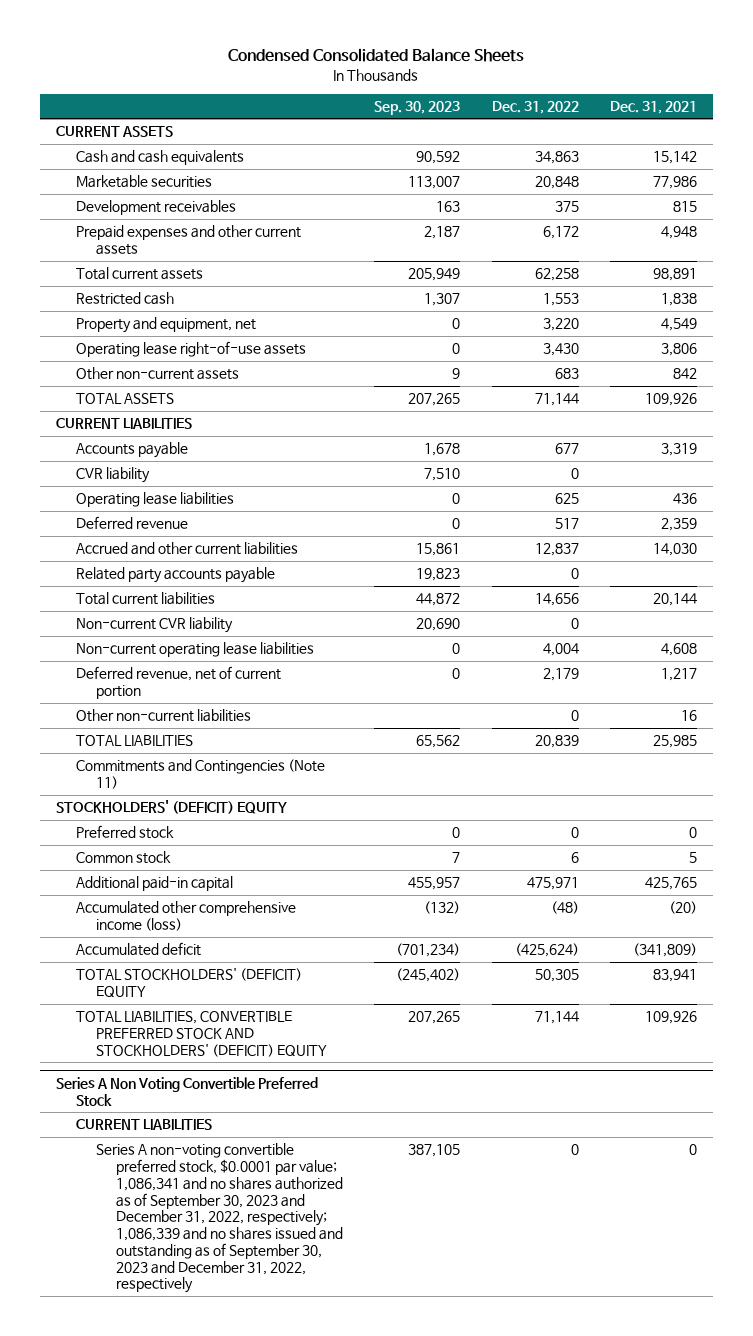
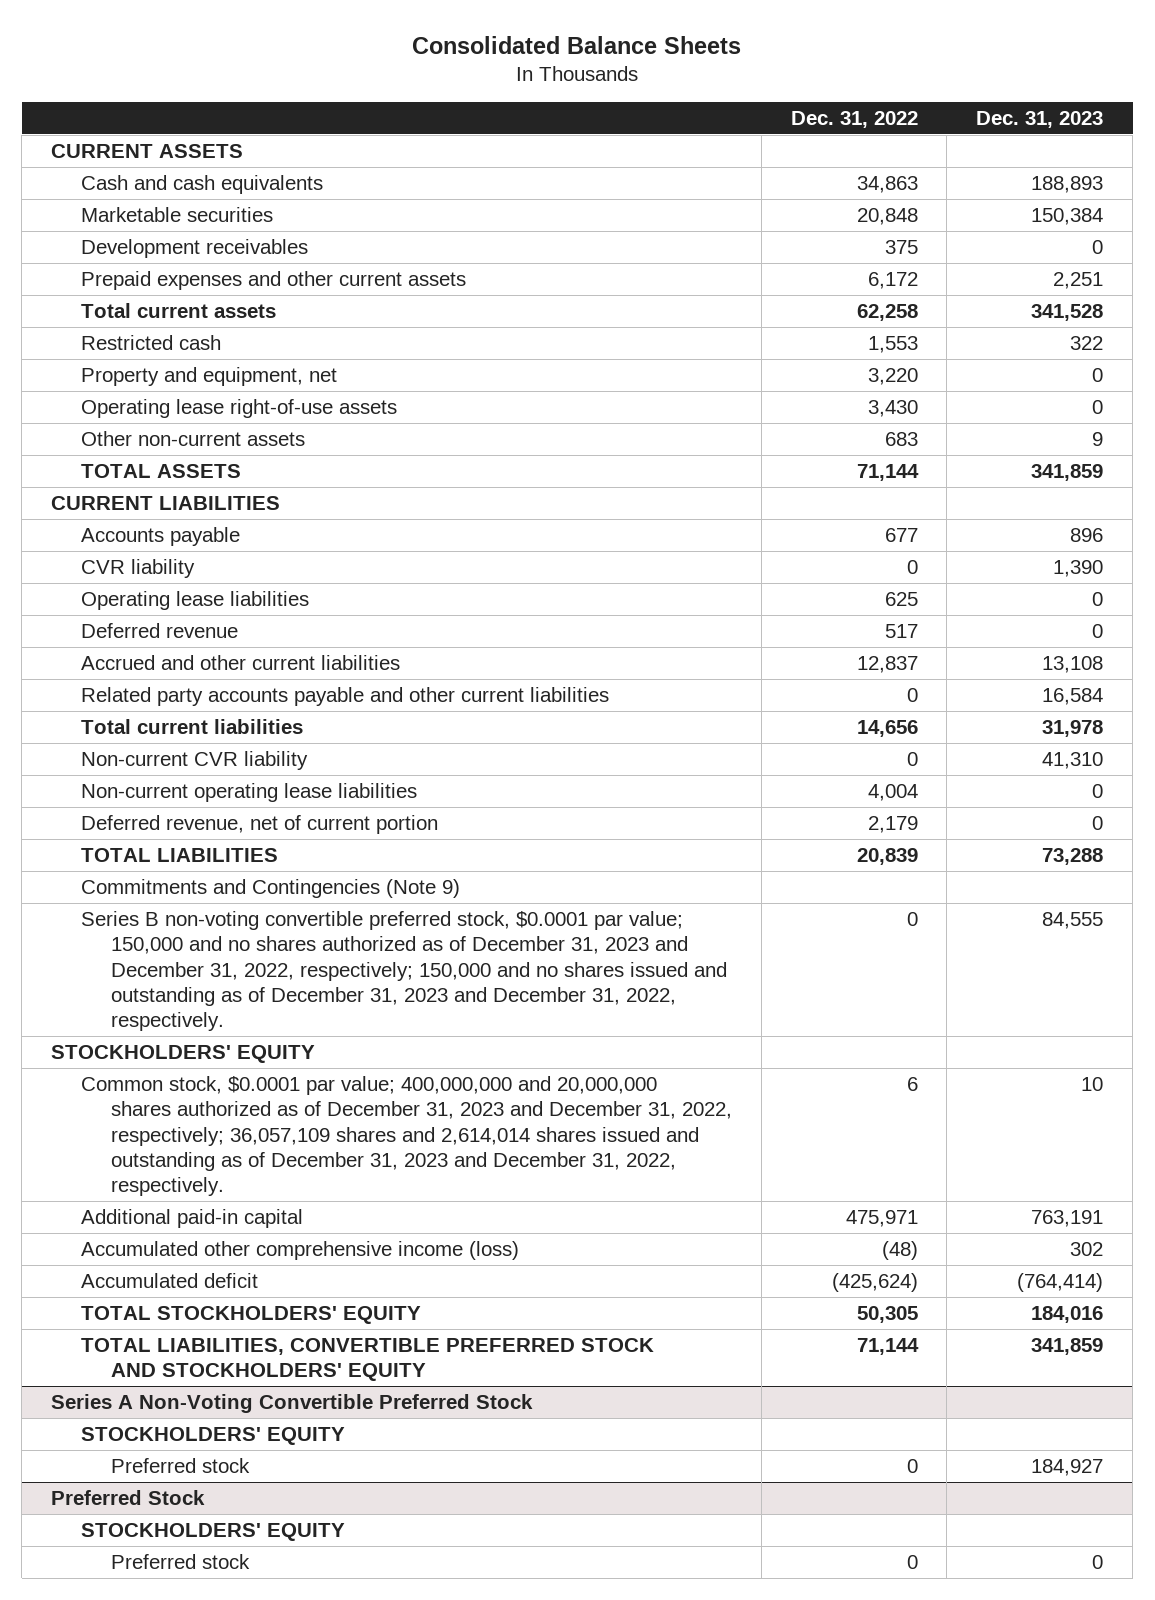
- Condensed Consolidated Balance Sheets
+ Consolidated Balance Sheets
- | Sep. 30, 2023 | Dec. 31, 2022 | Dec. 31, 2021
+ | Dec. 31, 2022 | Dec. 31, 2023
- Related party accounts payable | 19,823 | 0 |
+ Related party accounts payable and other current liabilities | 0 | 16,584
- Other non-current liabilities | | 0 | 16
- Commitments and Contingencies (Note 11)
- STOCKHOLDERS' (DEFICIT) EQUITY
- Preferred stock | 0 | 0 | 0
- Common stock | 7 | 6 | 5
+ Commitments and Contingencies (Note 9)
+ Series B non-voting convertible preferred stock, $0.0001 par value; 150,000 and no shares authorized as of December 31, 2023 and December 31, 2022, respectively; 150,000 and no shares issued and outstanding as of December 31, 2023 and December 31, 2022, respectively. | 0 | 84,555
+ STOCKHOLDERS' EQUITY
+ Common stock, $0.0001 par value; 400,000,000 and 20,000,000 shares authorized as of December 31, 2023 and December 31, 2022, respectively; 36,057,109 shares and 2,614,014 shares issued and outstanding as of December 31, 2023 and December 31, 2022, respectively. | 6 | 10
- TOTAL STOCKHOLDERS' (DEFICIT) EQUITY | (245,402) | 50,305 | 83,941
- TOTAL LIABILITIES, CONVERTIBLE PREFERRED STOCK AND STOCKHOLDERS' (DEFICIT) EQUITY | 207,265 | 71,144 | 109,926
- Series A Non Voting Convertible Preferred Stock
- CURRENT LIABILITIES
- Series A non-voting convertible preferred stock, $0.0001 par value; 1,086,341 and no shares authorized as of September 30, 2023 and December 31, 2022, respectively; 1,086,339 and no shares issued and outstanding as of September 30, 2023 and December 31, 2022, respectively | 387,105 | 0 | 0
+ TOTAL STOCKHOLDERS' EQUITY | 50,305 | 184,016
+ TOTAL LIABILITIES, CONVERTIBLE PREFERRED STOCK AND STOCKHOLDERS' EQUITY | 71,144 | 341,859
+ Series A Non-Voting Convertible Preferred Stock
+ STOCKHOLDERS' EQUITY
+ Preferred stock | 0 | 184,927
+ Preferred Stock
+ STOCKHOLDERS' EQUITY
+ Preferred stock | 0 | 0

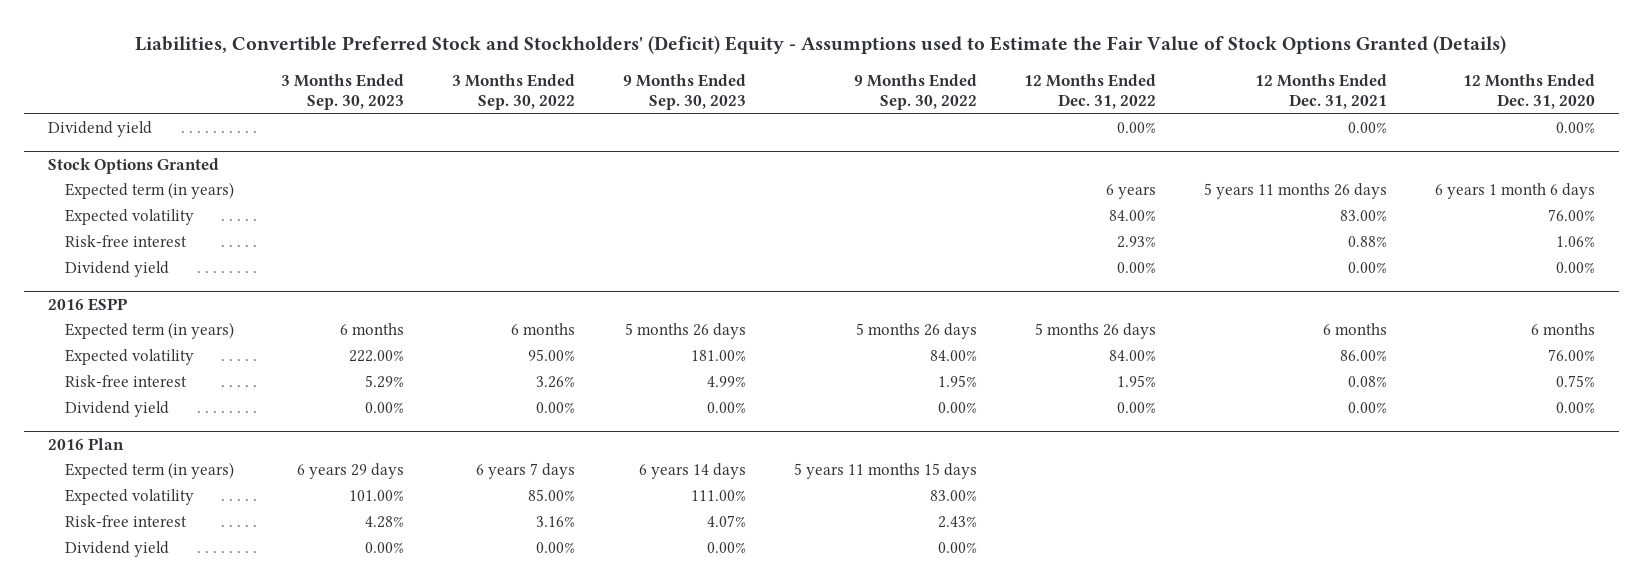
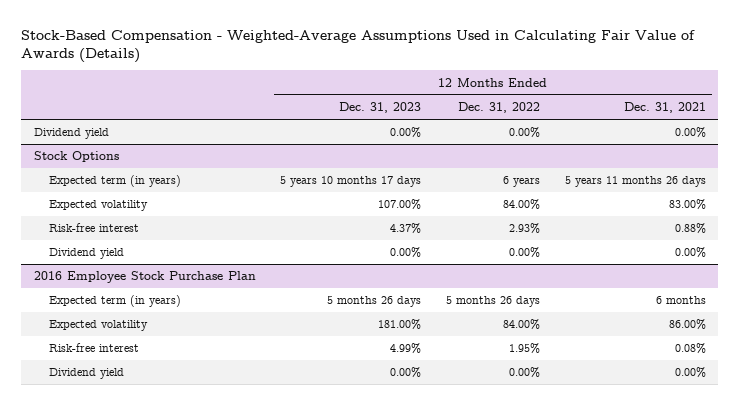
- Liabilities, Convertible Preferred Stock and Stockholders' (Deficit) Equity - Assumptions used to Estimate the Fair Value of Stock Options Granted (Details)
+ Stock-Based Compensation - Weighted-Average Assumptions Used in Calculating Fair Value of Awards (Details)
- | 3 Months Ended Sep. 30, 2023 | 3 Months Ended Sep. 30, 2022 | 9 Months Ended Sep. 30, 2023 | 9 Months Ended Sep. 30, 2022 | 12 Months Ended Dec. 31, 2022 | 12 Months Ended Dec. 31, 2021 | 12 Months Ended Dec. 31, 2020
+ | 12 Months Ended Dec. 31, 2023 | 12 Months Ended Dec. 31, 2022 | 12 Months Ended Dec. 31, 2021
- Stock Options Granted
+ Stock Options
- 2016 ESPP
+ 2016 Employee Stock Purchase Plan
- 2016 Plan
- Expected term (in years) | 6 years 29 days | 6 years 7 days | 6 years 14 days | 5 years 11 months 15 days | | |
- Expected volatility | 101.00% | 85.00% | 111.00% | 83.00% | | |
- Risk-free interest | 4.28% | 3.16% | 4.07% | 2.43% | | |
- Dividend yield | 0.00% | 0.00% | 0.00% | 0.00% | | |

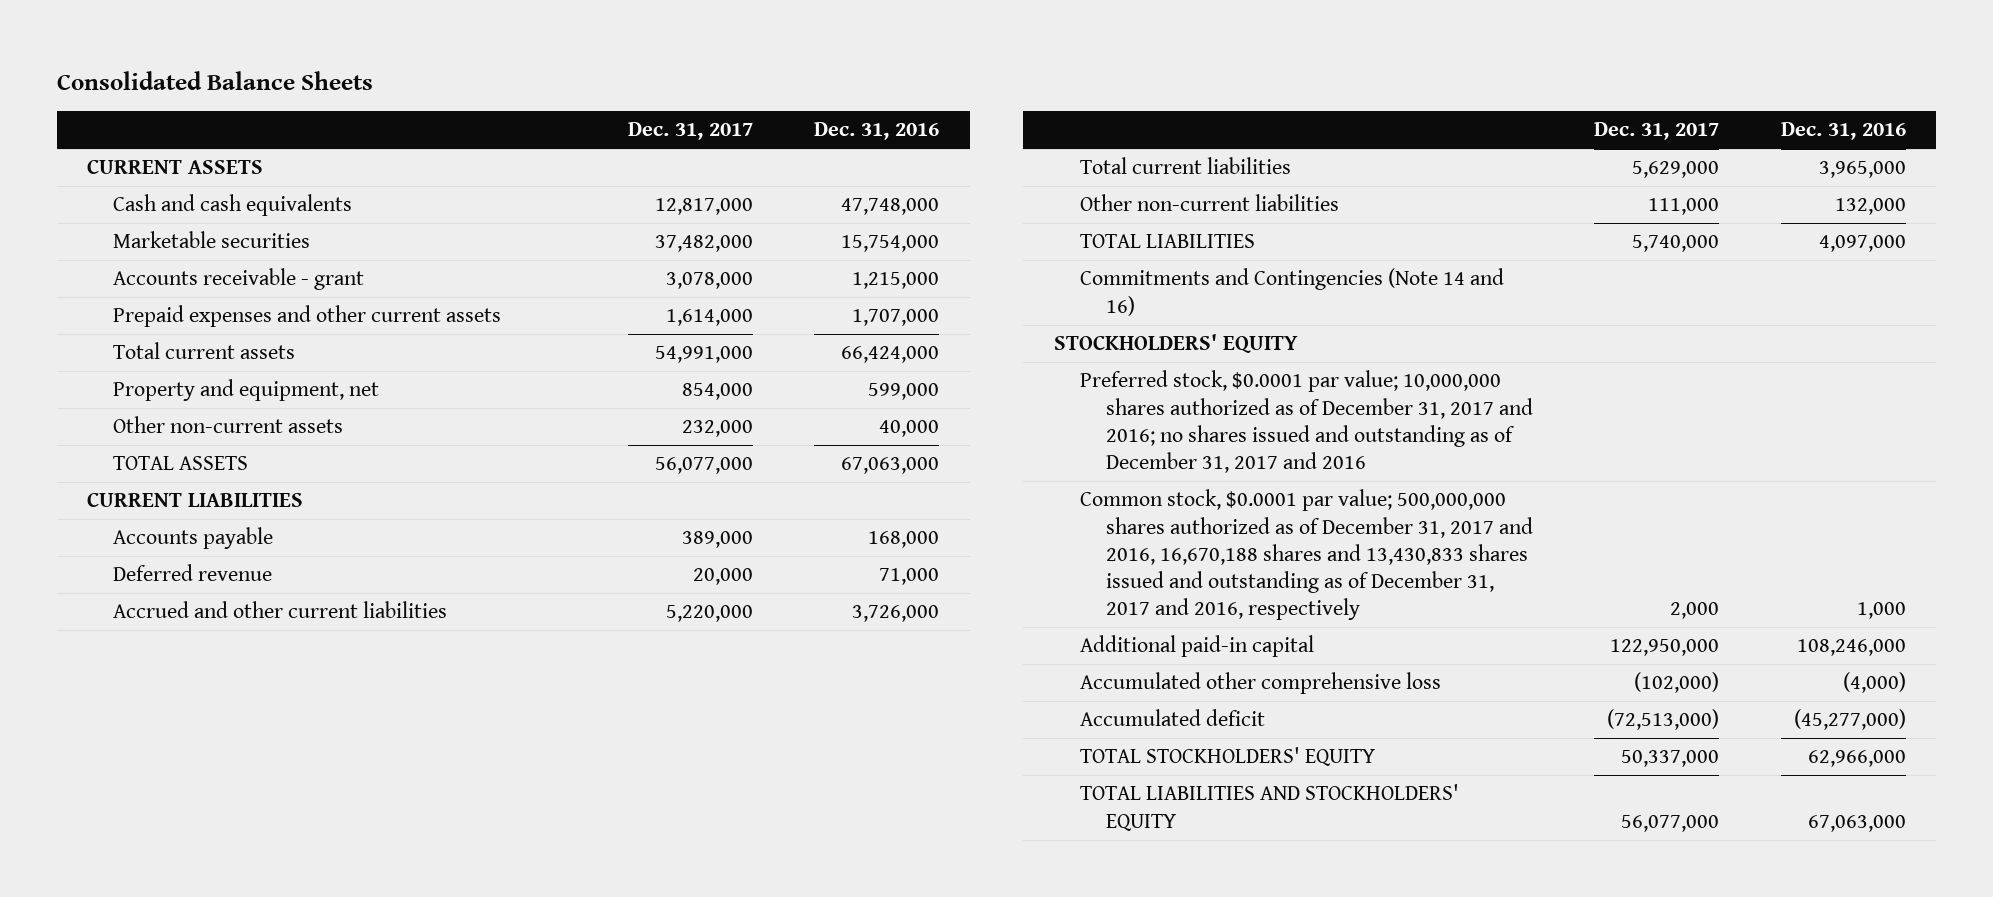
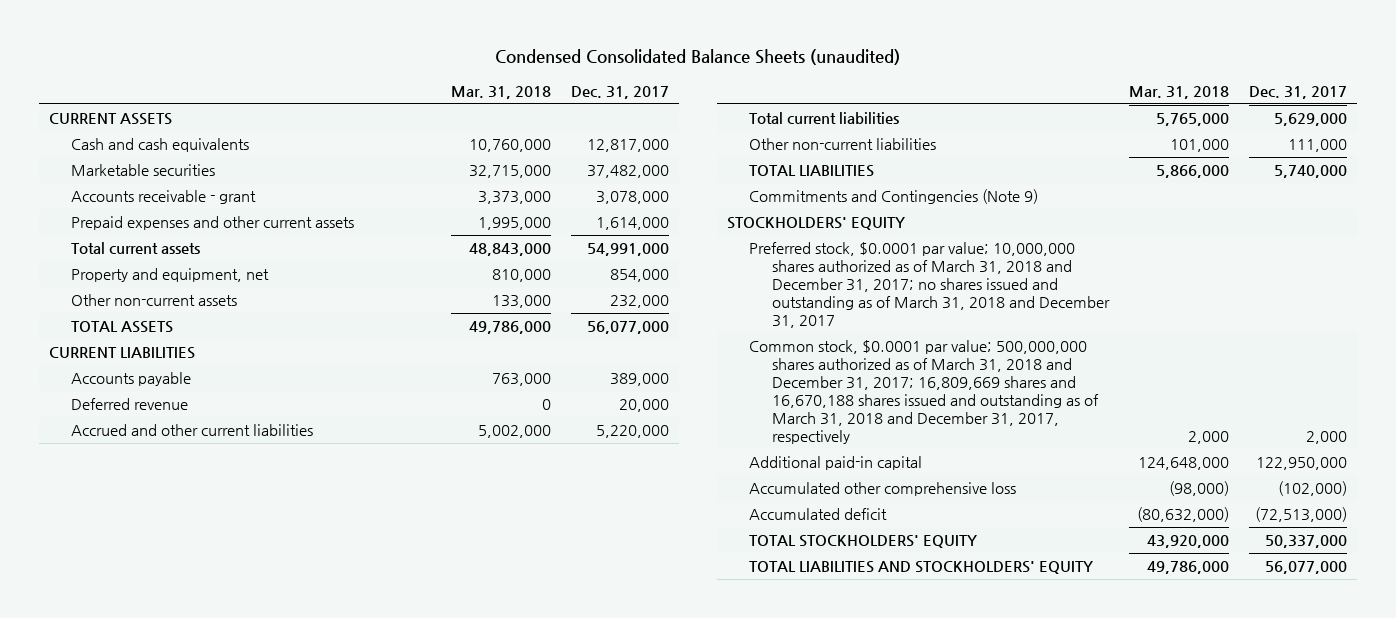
- Consolidated Balance Sheets
+ Condensed Consolidated Balance Sheets (unaudited)
- | Dec. 31, 2017 | Dec. 31, 2016
+ | Mar. 31, 2018 | Dec. 31, 2017
- Commitments and Contingencies (Note 14 and 16)
+ Commitments and Contingencies (Note 9)
- Preferred stock, $0.0001 par value; 10,000,000 shares authorized as of December 31, 2017 and 2016; no shares issued and outstanding as of December 31, 2017 and 2016
- Common stock, $0.0001 par value; 500,000,000 shares authorized as of December 31, 2017 and 2016, 16,670,188 shares and 13,430,833 shares issued and outstanding as of December 31, 2017 and 2016, respectively | 2,000 | 1,000
+ Preferred stock, $0.0001 par value; 10,000,000 shares authorized as of March 31, 2018 and December 31, 2017; no shares issued and outstanding as of March 31, 2018 and December 31, 2017
+ Common stock, $0.0001 par value; 500,000,000 shares authorized as of March 31, 2018 and December 31, 2017; 16,809,669 shares and 16,670,188 shares issued and outstanding as of March 31, 2018 and December 31, 2017, respectively | 2,000 | 2,000

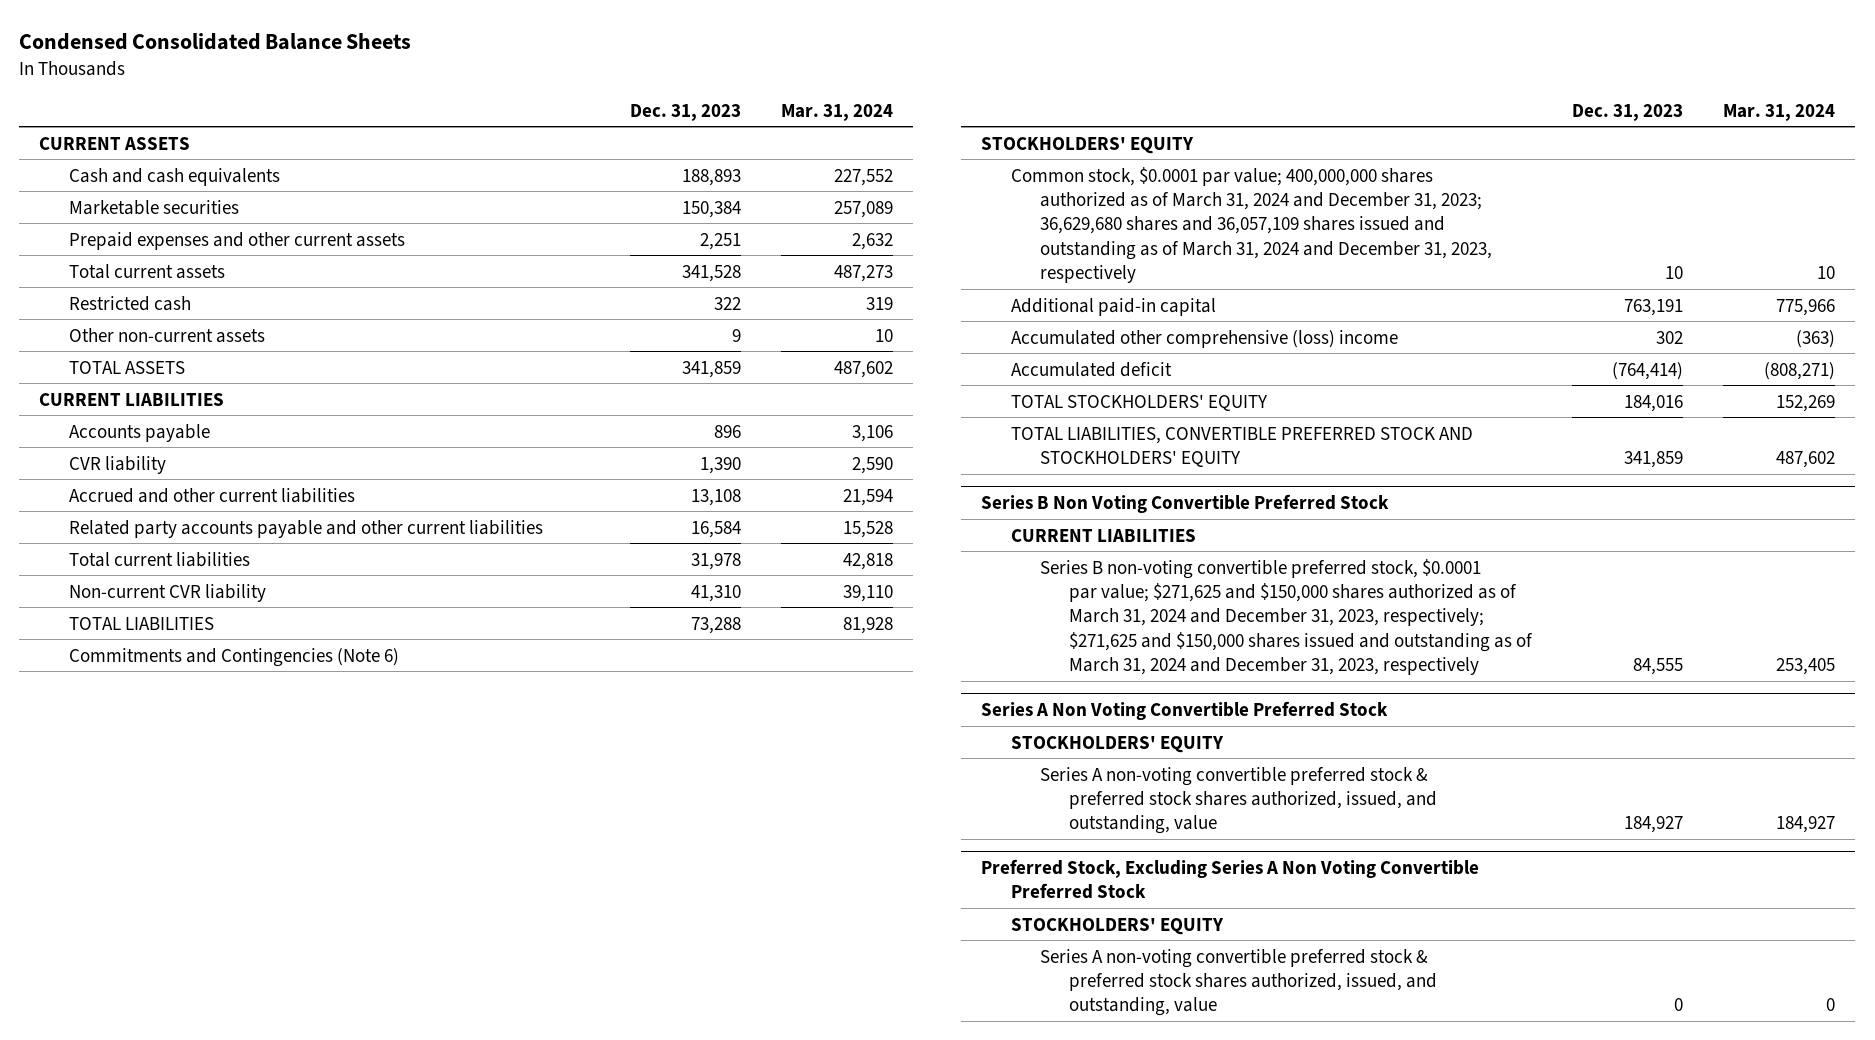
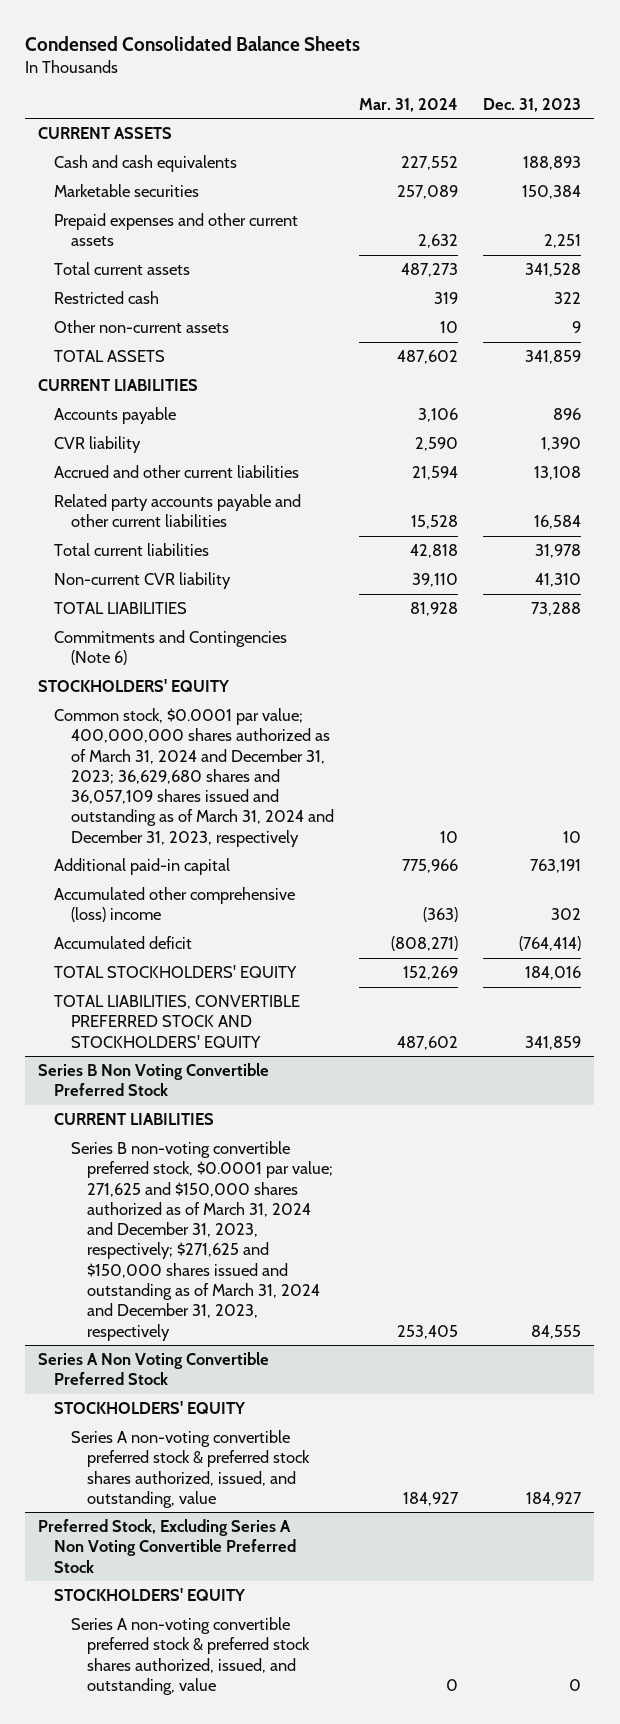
- | Dec. 31, 2023 | Mar. 31, 2024
+ | Mar. 31, 2024 | Dec. 31, 2023
@ Series B Non Voting Convertible Preferred Stock
- Series B non-voting convertible preferred stock, $0.0001 par value; $271,625 and $150,000 shares authorized as of March 31, 2024 and December 31, 2023, respectively; $271,625 and $150,000 shares issued and outstanding as of March 31, 2024 and December 31, 2023, respectively | 84,555 | 253,405
+ Series B non-voting convertible preferred stock, $0.0001 par value; 271,625 and $150,000 shares authorized as of March 31, 2024 and December 31, 2023, respectively; $271,625 and $150,000 shares issued and outstanding as of March 31, 2024 and December 31, 2023, respectively | 253,405 | 84,555

